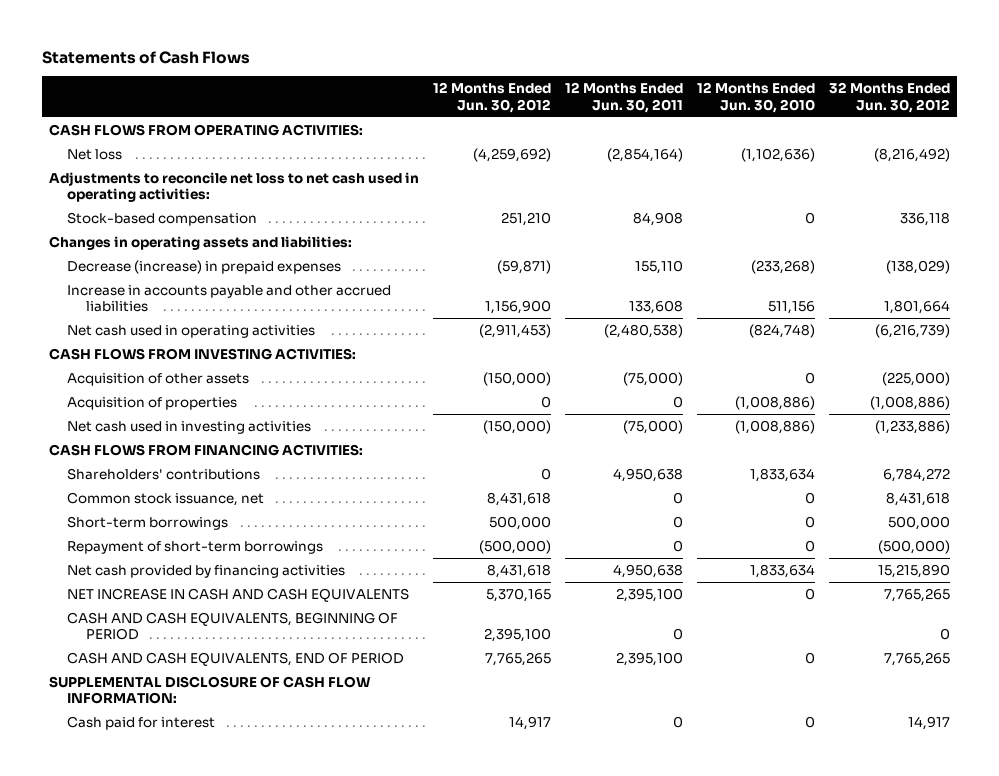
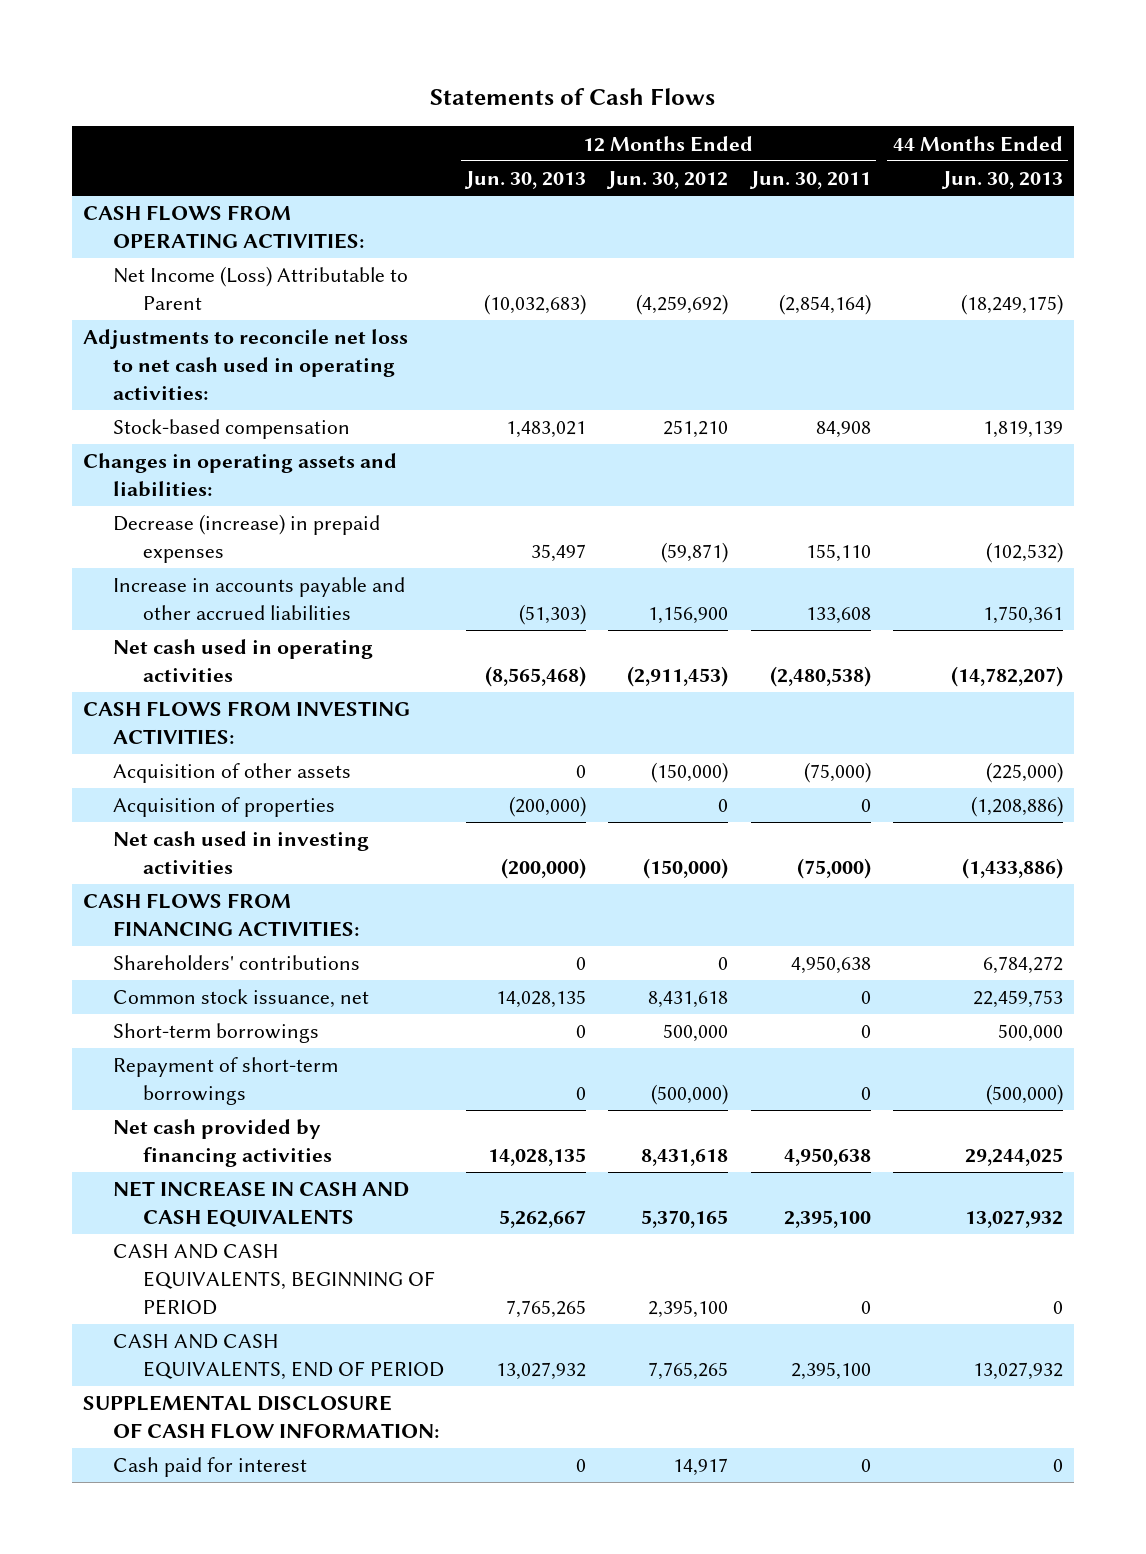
- | 12 Months Ended Jun. 30, 2012 | 12 Months Ended Jun. 30, 2011 | 12 Months Ended Jun. 30, 2010 | 32 Months Ended Jun. 30, 2012
+ | 12 Months Ended Jun. 30, 2013 | 12 Months Ended Jun. 30, 2012 | 12 Months Ended Jun. 30, 2011 | 44 Months Ended Jun. 30, 2013
- Net loss | (4,259,692) | (2,854,164) | (1,102,636) | (8,216,492)
+ Net Income (Loss) Attributable to Parent | (10,032,683) | (4,259,692) | (2,854,164) | (18,249,175)

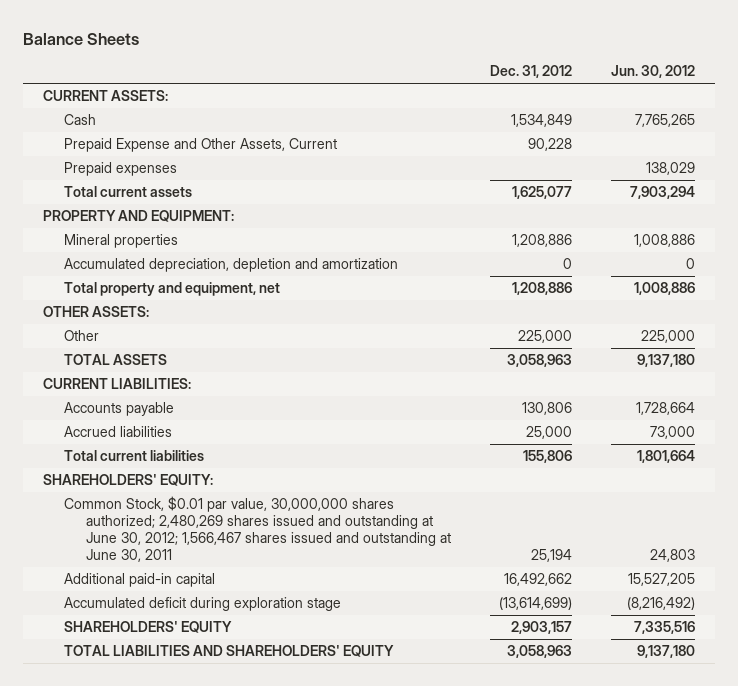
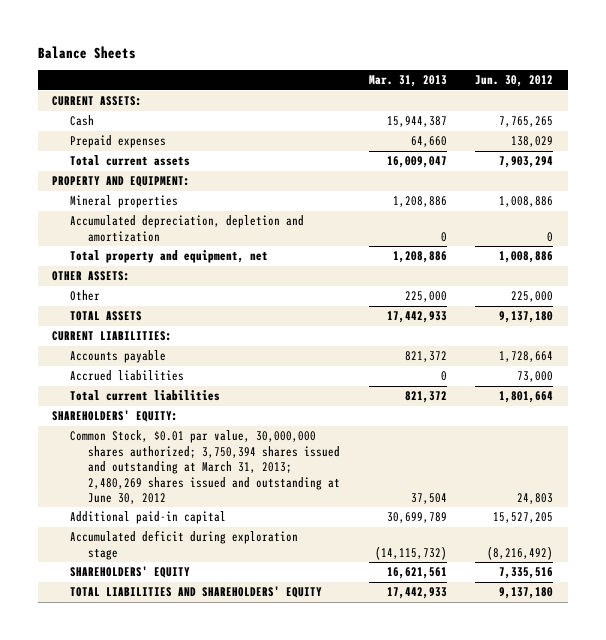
- | Dec. 31, 2012 | Jun. 30, 2012
+ | Mar. 31, 2013 | Jun. 30, 2012
- Prepaid Expense and Other Assets, Current | 90,228 |
- Common Stock, $0.01 par value, 30,000,000 shares authorized; 2,480,269 shares issued and outstanding at June 30, 2012; 1,566,467 shares issued and outstanding at June 30, 2011 | 25,194 | 24,803
+ Common Stock, $0.01 par value, 30,000,000 shares authorized; 3,750,394 shares issued and outstanding at March 31, 2013; 2,480,269 shares issued and outstanding at June 30, 2012 | 37,504 | 24,803

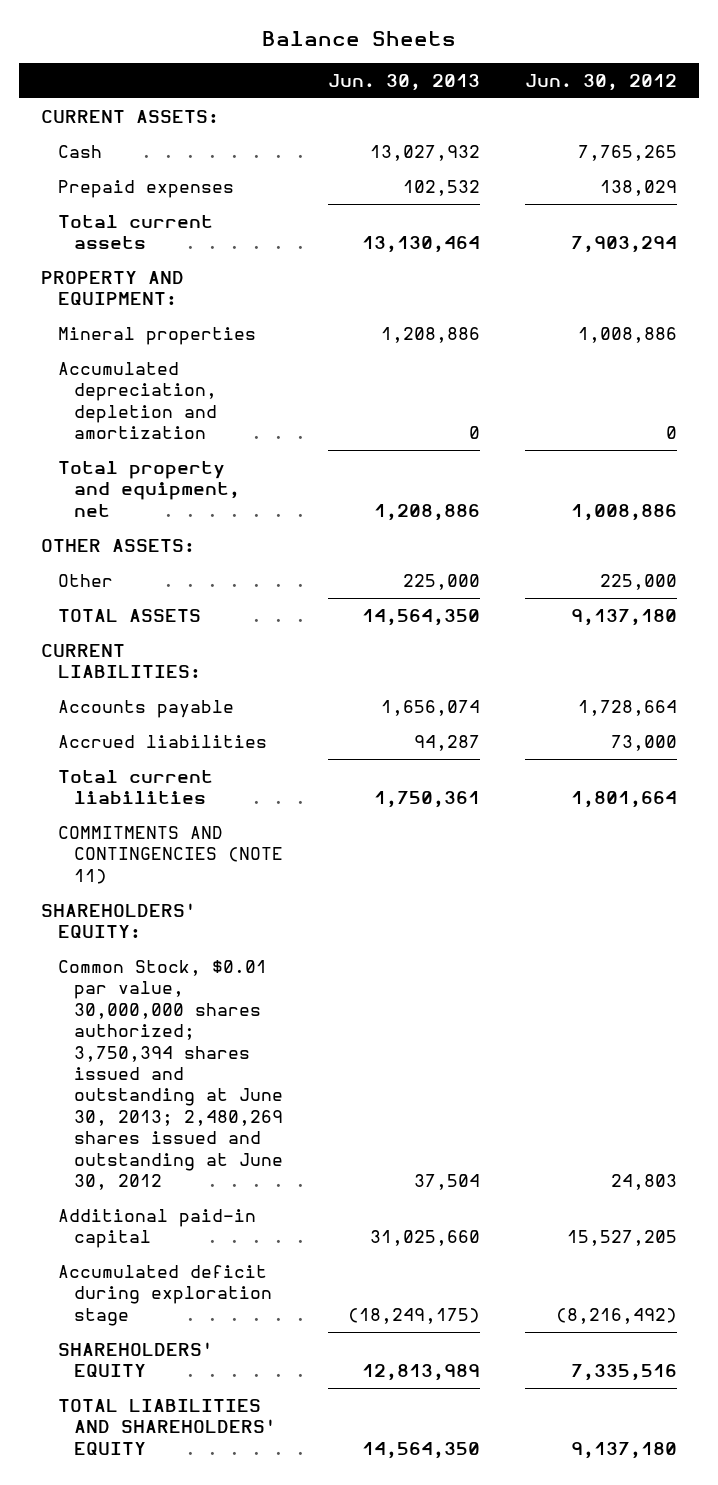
- | Mar. 31, 2013 | Jun. 30, 2012
+ | Jun. 30, 2013 | Jun. 30, 2012
+ COMMITMENTS AND CONTINGENCIES (NOTE 11)
- Common Stock, $0.01 par value, 30,000,000 shares authorized; 3,750,394 shares issued and outstanding at March 31, 2013; 2,480,269 shares issued and outstanding at June 30, 2012 | 37,504 | 24,803
+ Common Stock, $0.01 par value, 30,000,000 shares authorized; 3,750,394 shares issued and outstanding at June 30, 2013; 2,480,269 shares issued and outstanding at June 30, 2012 | 37,504 | 24,803

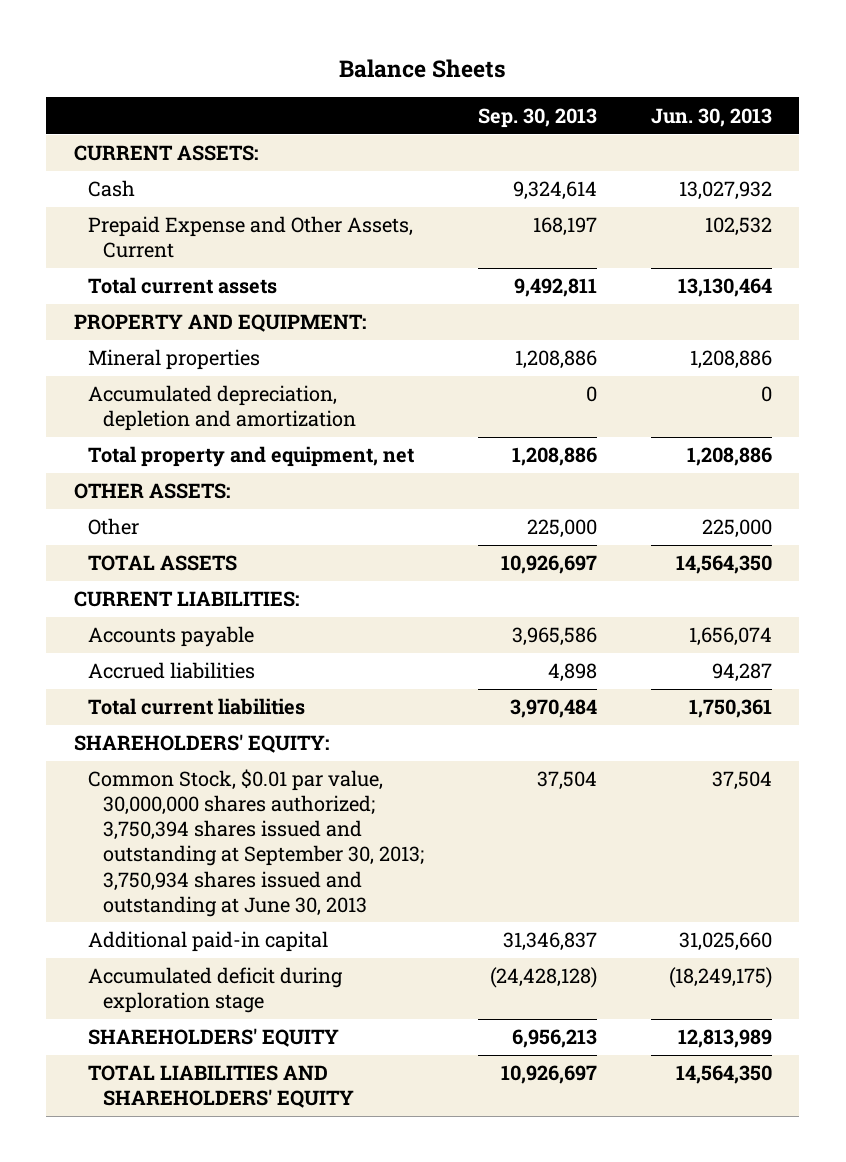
- | Jun. 30, 2013 | Jun. 30, 2012
+ | Sep. 30, 2013 | Jun. 30, 2013
- Prepaid expenses | 102,532 | 138,029
+ Prepaid Expense and Other Assets, Current | 168,197 | 102,532
- COMMITMENTS AND CONTINGENCIES (NOTE 11)
- Common Stock, $0.01 par value, 30,000,000 shares authorized; 3,750,394 shares issued and outstanding at June 30, 2013; 2,480,269 shares issued and outstanding at June 30, 2012 | 37,504 | 24,803
+ Common Stock, $0.01 par value, 30,000,000 shares authorized; 3,750,394 shares issued and outstanding at September 30, 2013; 3,750,934 shares issued and outstanding at June 30, 2013 | 37,504 | 37,504

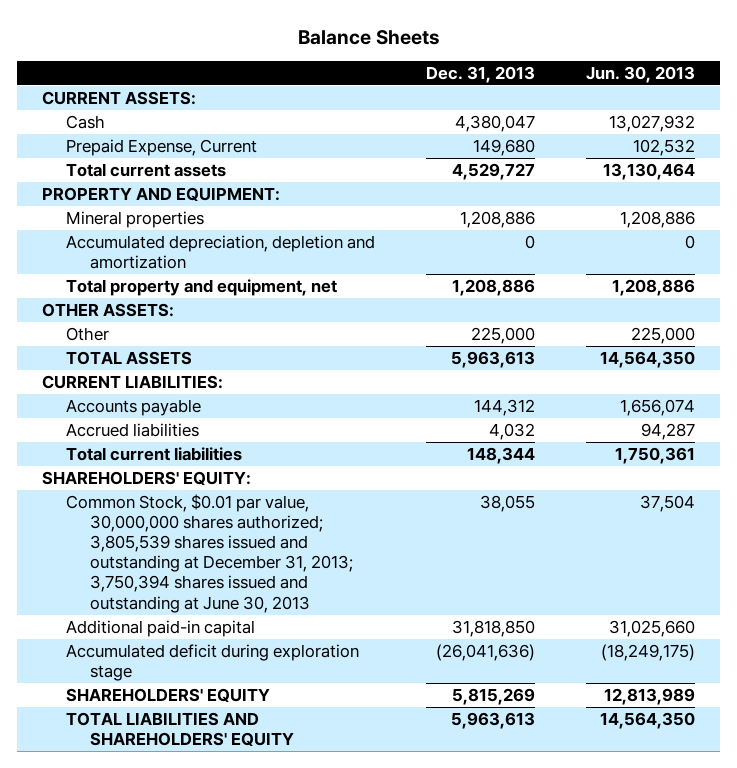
- | Sep. 30, 2013 | Jun. 30, 2013
+ | Dec. 31, 2013 | Jun. 30, 2013
- Prepaid Expense and Other Assets, Current | 168,197 | 102,532
+ Prepaid Expense, Current | 149,680 | 102,532
- Common Stock, $0.01 par value, 30,000,000 shares authorized; 3,750,394 shares issued and outstanding at September 30, 2013; 3,750,934 shares issued and outstanding at June 30, 2013 | 37,504 | 37,504
+ Common Stock, $0.01 par value, 30,000,000 shares authorized; 3,805,539 shares issued and outstanding at December 31, 2013; 3,750,394 shares issued and outstanding at June 30, 2013 | 38,055 | 37,504

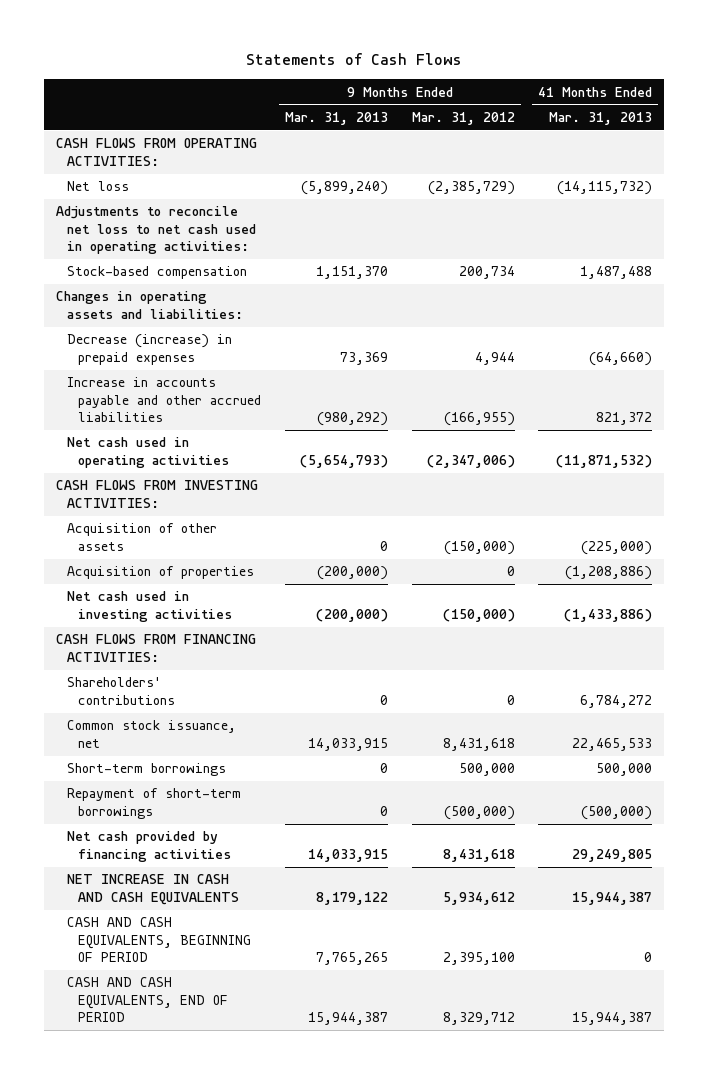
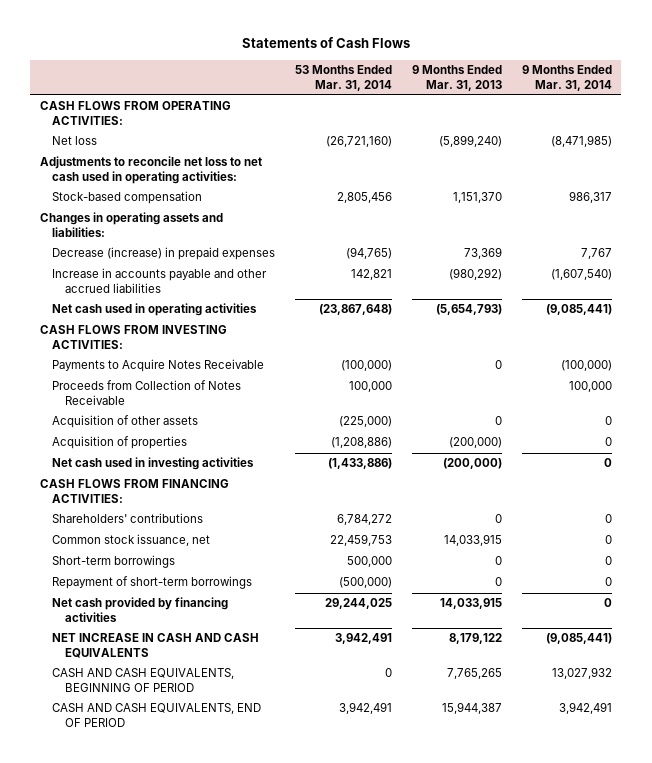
- | 9 Months Ended Mar. 31, 2013 | 9 Months Ended Mar. 31, 2012 | 41 Months Ended Mar. 31, 2013
+ | 53 Months Ended Mar. 31, 2014 | 9 Months Ended Mar. 31, 2013 | 9 Months Ended Mar. 31, 2014
+ Payments to Acquire Notes Receivable | (100,000) | 0 | (100,000)
+ Proceeds from Collection of Notes Receivable | 100,000 | | 100,000

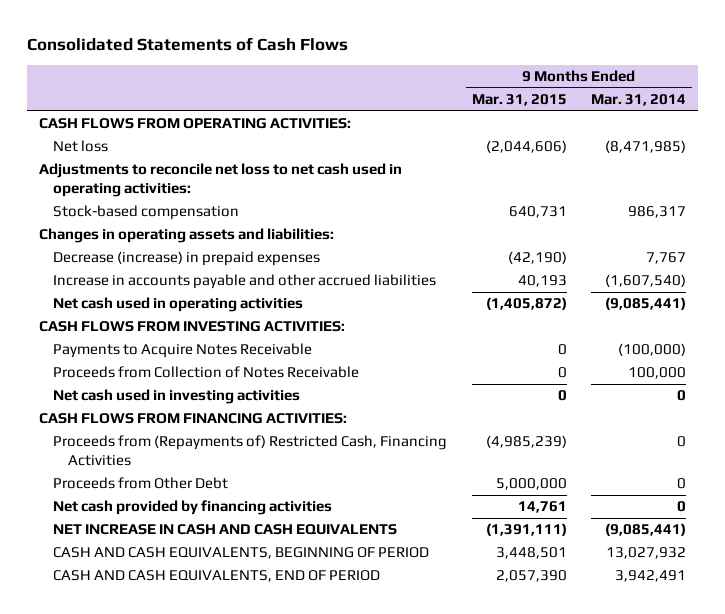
- Statements of Cash Flows
+ Consolidated Statements of Cash Flows
- | 53 Months Ended Mar. 31, 2014 | 9 Months Ended Mar. 31, 2013 | 9 Months Ended Mar. 31, 2014
+ | 9 Months Ended Mar. 31, 2015 | 9 Months Ended Mar. 31, 2014
- Acquisition of other assets | (225,000) | 0 | 0
- Acquisition of properties | (1,208,886) | (200,000) | 0
- Shareholders' contributions | 6,784,272 | 0 | 0
- Common stock issuance, net | 22,459,753 | 14,033,915 | 0
- Short-term borrowings | 500,000 | 0 | 0
- Repayment of short-term borrowings | (500,000) | 0 | 0
+ Proceeds from (Repayments of) Restricted Cash, Financing Activities | (4,985,239) | 0
+ Proceeds from Other Debt | 5,000,000 | 0

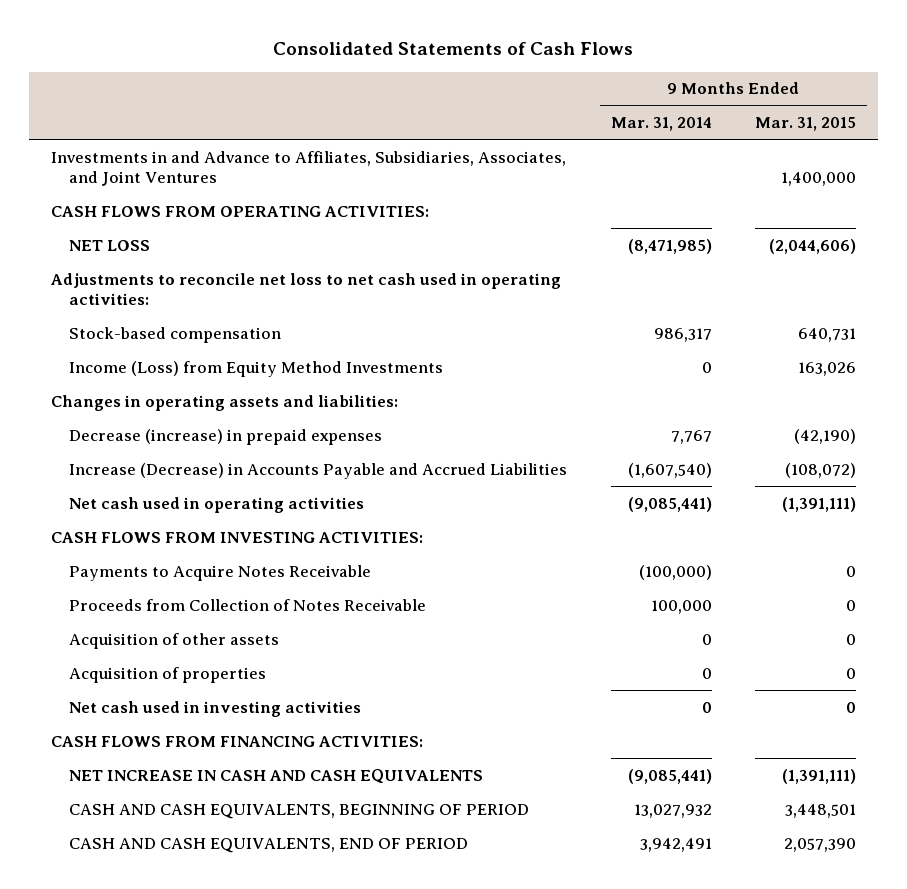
- | 9 Months Ended Mar. 31, 2015 | 9 Months Ended Mar. 31, 2014
+ | 9 Months Ended Mar. 31, 2014 | 9 Months Ended Mar. 31, 2015
+ Investments in and Advance to Affiliates, Subsidiaries, Associates, and Joint Ventures | | 1,400,000
- Net loss | (2,044,606) | (8,471,985)
+ NET LOSS | (8,471,985) | (2,044,606)
+ Income (Loss) from Equity Method Investments | 0 | 163,026
- Increase in accounts payable and other accrued liabilities | 40,193 | (1,607,540)
- Net cash used in operating activities | (1,405,872) | (9,085,441)
+ Increase (Decrease) in Accounts Payable and Accrued Liabilities | (1,607,540) | (108,072)
+ Net cash used in operating activities | (9,085,441) | (1,391,111)
+ Acquisition of other assets | 0 | 0
+ Acquisition of properties | 0 | 0
- Proceeds from (Repayments of) Restricted Cash, Financing Activities | (4,985,239) | 0
- Proceeds from Other Debt | 5,000,000 | 0
- Net cash provided by financing activities | 14,761 | 0

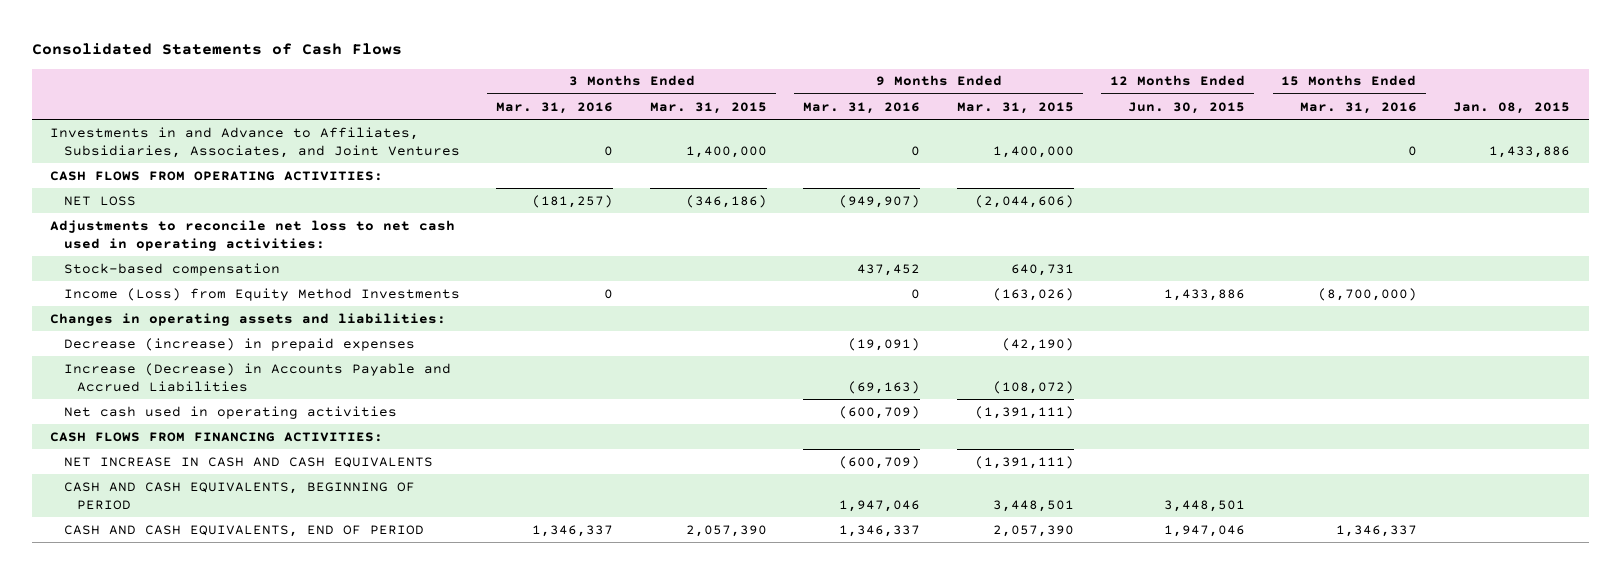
- | 9 Months Ended Mar. 31, 2014 | 9 Months Ended Mar. 31, 2015
+ | 3 Months Ended Mar. 31, 2016 | 3 Months Ended Mar. 31, 2015 | 9 Months Ended Mar. 31, 2016 | 9 Months Ended Mar. 31, 2015 | 12 Months Ended Jun. 30, 2015 | 15 Months Ended Mar. 31, 2016 | Jan. 08, 2015
- Income (Loss) from Equity Method Investments | 0 | 163,026
+ Income (Loss) from Equity Method Investments | 0 | | 0 | (163,026) | 1,433,886 | (8,700,000) |
- CASH FLOWS FROM INVESTING ACTIVITIES:
- Payments to Acquire Notes Receivable | (100,000) | 0
- Proceeds from Collection of Notes Receivable | 100,000 | 0
- Acquisition of other assets | 0 | 0
- Acquisition of properties | 0 | 0
- Net cash used in investing activities | 0 | 0

